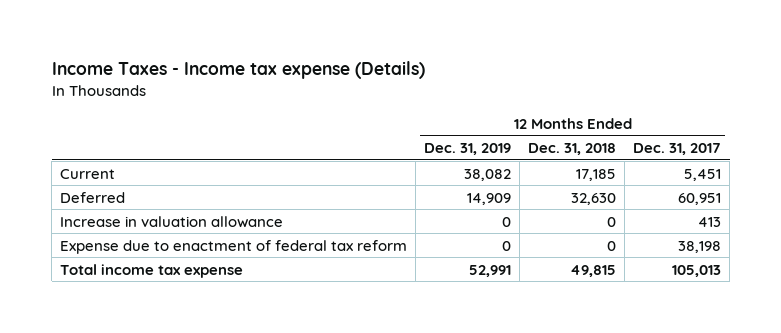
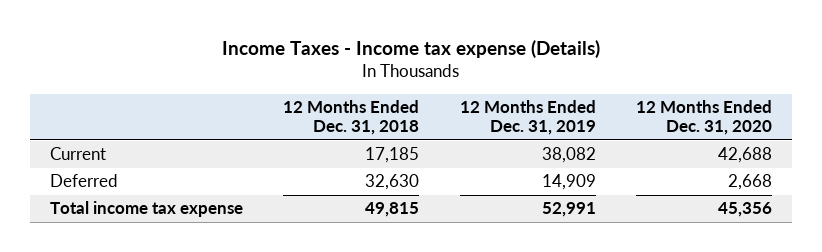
- | 12 Months Ended Dec. 31, 2019 | 12 Months Ended Dec. 31, 2018 | 12 Months Ended Dec. 31, 2017
+ | 12 Months Ended Dec. 31, 2018 | 12 Months Ended Dec. 31, 2019 | 12 Months Ended Dec. 31, 2020
- Increase in valuation allowance | 0 | 0 | 413
- Expense due to enactment of federal tax reform | 0 | 0 | 38,198

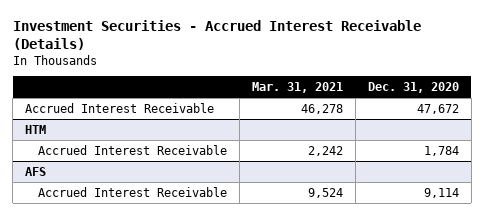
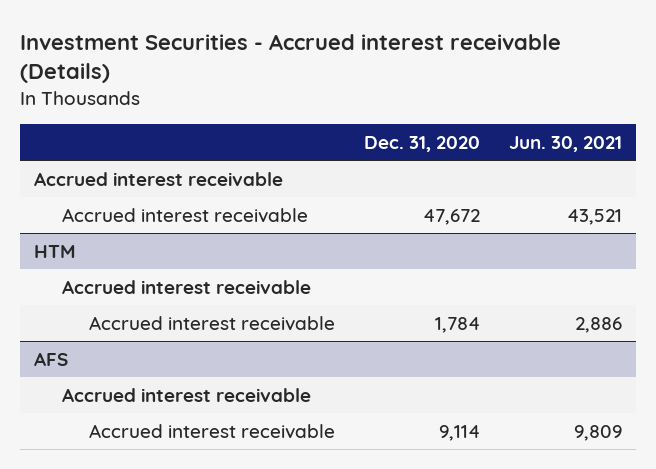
- Investment Securities - Accrued Interest Receivable (Details)
+ Investment Securities - Accrued interest receivable (Details)
- | Mar. 31, 2021 | Dec. 31, 2020
+ | Dec. 31, 2020 | Jun. 30, 2021
- Accrued Interest Receivable | 46,278 | 47,672
+ Accrued interest receivable
+ Accrued interest receivable | 47,672 | 43,521
@ HTM
- Accrued Interest Receivable | 2,242 | 1,784
+ Accrued interest receivable
+ Accrued interest receivable | 1,784 | 2,886
@ AFS
- Accrued Interest Receivable | 9,524 | 9,114
+ Accrued interest receivable
+ Accrued interest receivable | 9,114 | 9,809

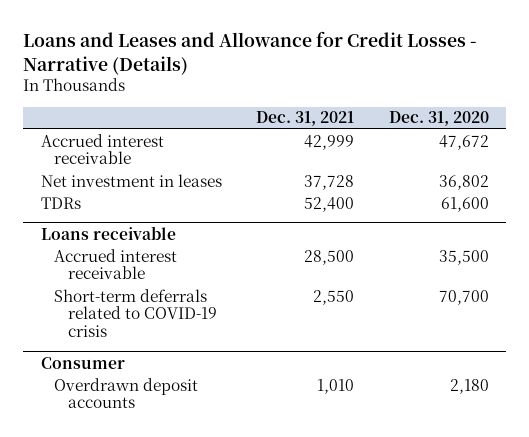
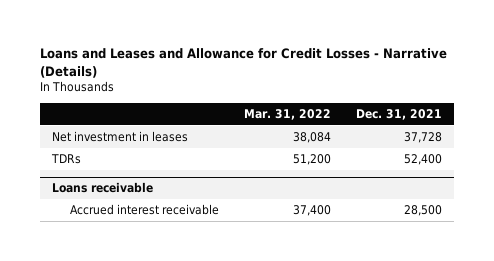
- | Dec. 31, 2021 | Dec. 31, 2020
+ | Mar. 31, 2022 | Dec. 31, 2021
- Accrued interest receivable | 42,999 | 47,672
@ Loans receivable
- Short-term deferrals related to COVID-19 crisis | 2,550 | 70,700
- Consumer
- Overdrawn deposit accounts | 1,010 | 2,180

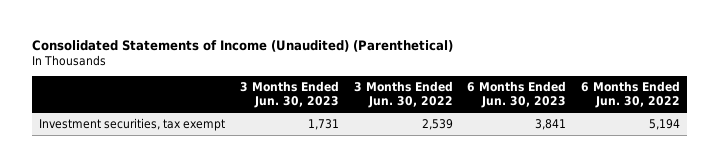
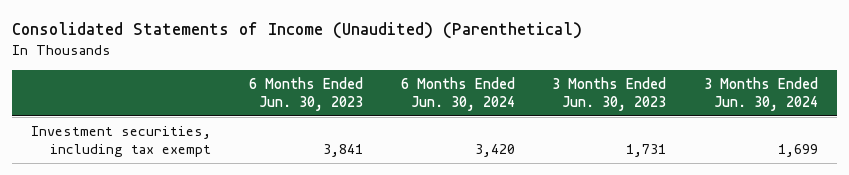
- | 3 Months Ended Jun. 30, 2023 | 3 Months Ended Jun. 30, 2022 | 6 Months Ended Jun. 30, 2023 | 6 Months Ended Jun. 30, 2022
+ | 6 Months Ended Jun. 30, 2023 | 6 Months Ended Jun. 30, 2024 | 3 Months Ended Jun. 30, 2023 | 3 Months Ended Jun. 30, 2024
- Investment securities, tax exempt | 1,731 | 2,539 | 3,841 | 5,194
+ Investment securities, including tax exempt | 3,841 | 3,420 | 1,731 | 1,699

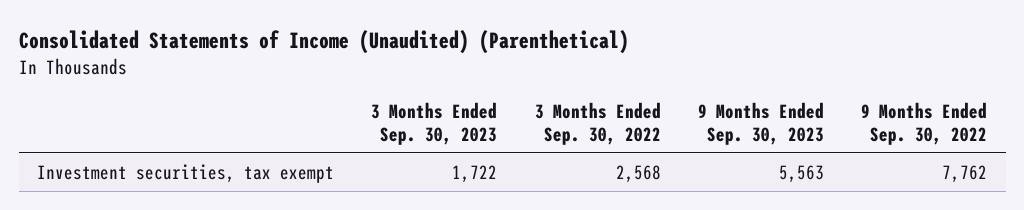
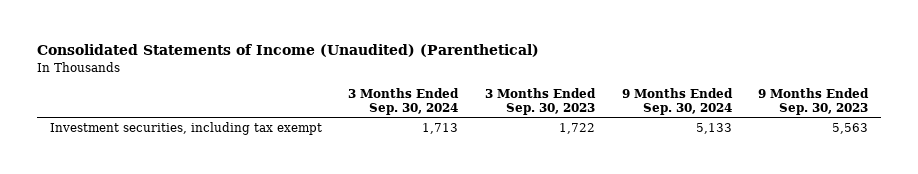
- | 3 Months Ended Sep. 30, 2023 | 3 Months Ended Sep. 30, 2022 | 9 Months Ended Sep. 30, 2023 | 9 Months Ended Sep. 30, 2022
+ | 3 Months Ended Sep. 30, 2024 | 3 Months Ended Sep. 30, 2023 | 9 Months Ended Sep. 30, 2024 | 9 Months Ended Sep. 30, 2023
- Investment securities, tax exempt | 1,722 | 2,568 | 5,563 | 7,762
+ Investment securities, including tax exempt | 1,713 | 1,722 | 5,133 | 5,563

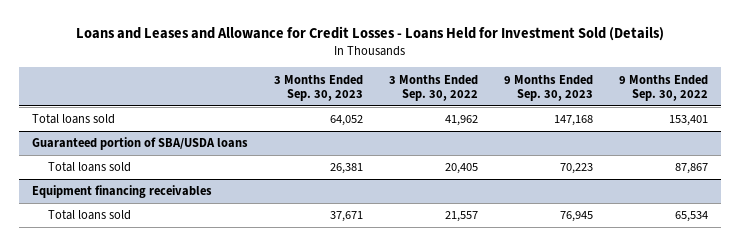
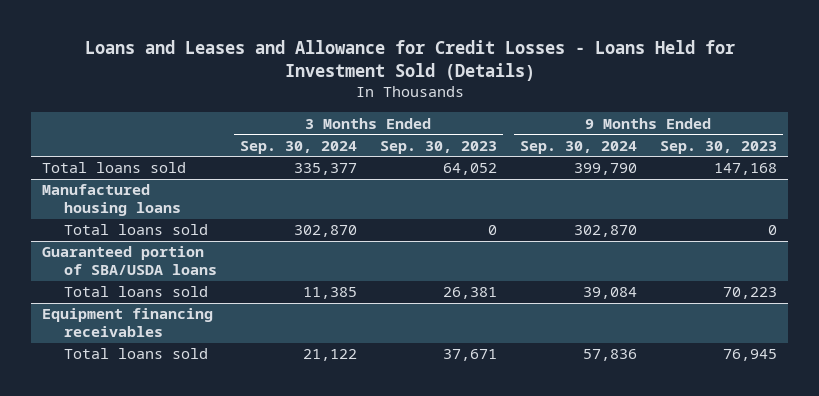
- | 3 Months Ended Sep. 30, 2023 | 3 Months Ended Sep. 30, 2022 | 9 Months Ended Sep. 30, 2023 | 9 Months Ended Sep. 30, 2022
+ | 3 Months Ended Sep. 30, 2024 | 3 Months Ended Sep. 30, 2023 | 9 Months Ended Sep. 30, 2024 | 9 Months Ended Sep. 30, 2023
+ Manufactured housing loans
+ Total loans sold | 302,870 | 0 | 302,870 | 0

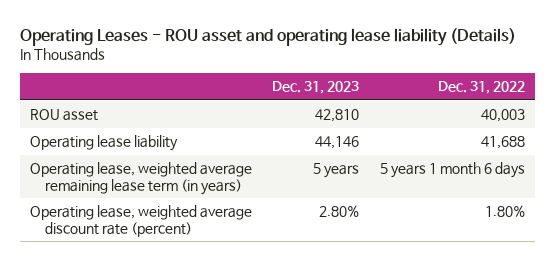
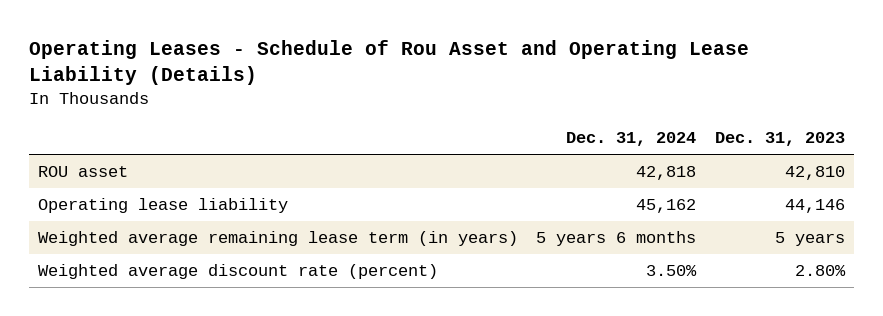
- Operating Leases - ROU asset and operating lease liability (Details)
+ Operating Leases - Schedule of Rou Asset and Operating Lease Liability (Details)
- | Dec. 31, 2023 | Dec. 31, 2022
+ | Dec. 31, 2024 | Dec. 31, 2023
- Operating lease, weighted average remaining lease term (in years) | 5 years | 5 years 1 month 6 days
- Operating lease, weighted average discount rate (percent) | 2.80% | 1.80%
+ Weighted average remaining lease term (in years) | 5 years 6 months | 5 years
+ Weighted average discount rate (percent) | 3.50% | 2.80%

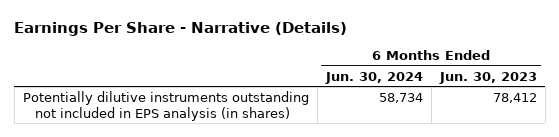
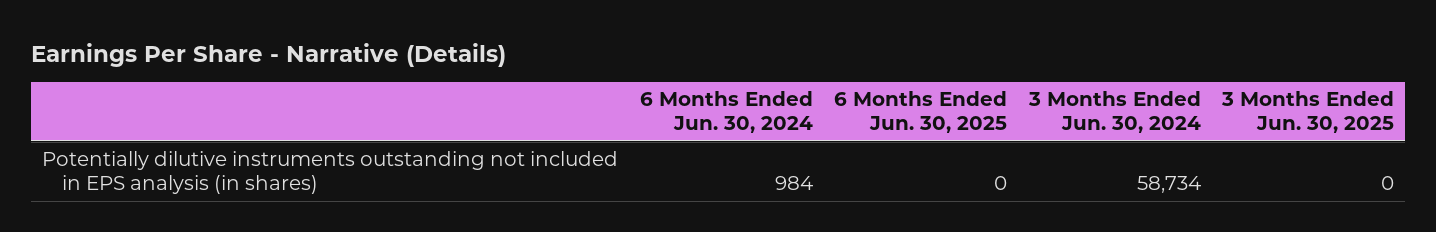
- | 6 Months Ended Jun. 30, 2024 | 6 Months Ended Jun. 30, 2023
+ | 6 Months Ended Jun. 30, 2024 | 6 Months Ended Jun. 30, 2025 | 3 Months Ended Jun. 30, 2024 | 3 Months Ended Jun. 30, 2025
- Potentially dilutive instruments outstanding not included in EPS analysis (in shares) | 58,734 | 78,412
+ Potentially dilutive instruments outstanding not included in EPS analysis (in shares) | 984 | 0 | 58,734 | 0

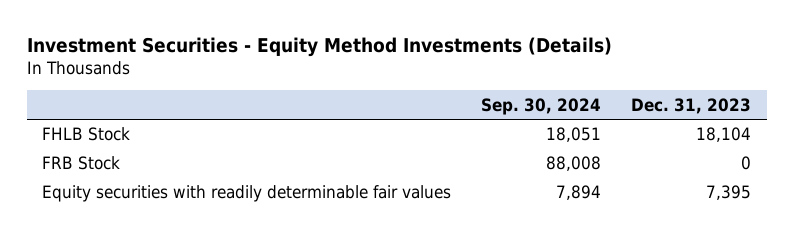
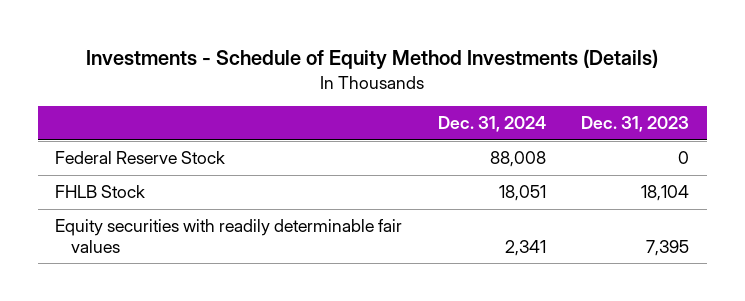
- Investment Securities - Equity Method Investments (Details)
+ Investments - Schedule of Equity Method Investments (Details)
- | Sep. 30, 2024 | Dec. 31, 2023
+ | Dec. 31, 2024 | Dec. 31, 2023
+ Federal Reserve Stock | 88,008 | 0
- FRB Stock | 88,008 | 0

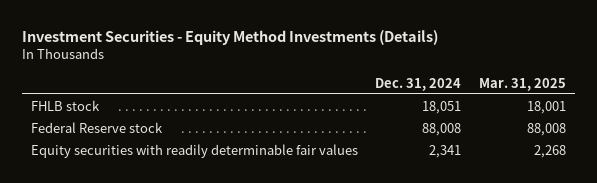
- Investments - Schedule of Equity Method Investments (Details)
+ Investment Securities - Equity Method Investments (Details)
- | Dec. 31, 2024 | Dec. 31, 2023
+ | Dec. 31, 2024 | Mar. 31, 2025
- Federal Reserve Stock | 88,008 | 0
- FHLB Stock | 18,051 | 18,104
+ FHLB stock | 18,051 | 18,001
+ Federal Reserve stock | 88,008 | 88,008

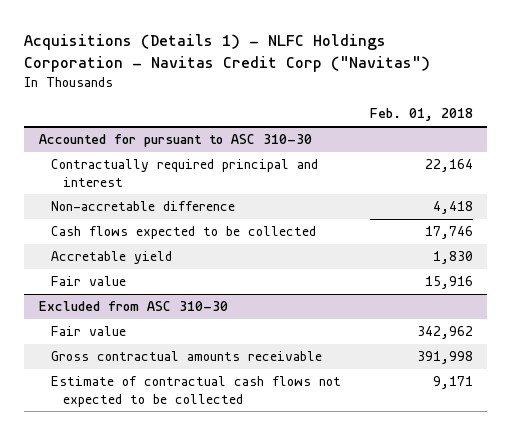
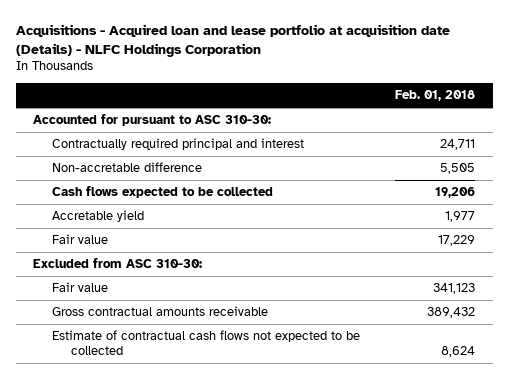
- Acquisitions (Details 1) - NLFC Holdings Corporation - Navitas Credit Corp ("Navitas")
+ Acquisitions - Acquired loan and lease portfolio at acquisition date (Details) - NLFC Holdings Corporation
- Accounted for pursuant to ASC 310-30
- Contractually required principal and interest | 22,164
- Non-accretable difference | 4,418
- Cash flows expected to be collected | 17,746
- Accretable yield | 1,830
- Fair value | 15,916
- Excluded from ASC 310-30
- Fair value | 342,962
- Gross contractual amounts receivable | 391,998
- Estimate of contractual cash flows not expected to be collected | 9,171
+ Accounted for pursuant to ASC 310-30:
+ Contractually required principal and interest | 24,711
+ Non-accretable difference | 5,505
+ Cash flows expected to be collected | 19,206
+ Accretable yield | 1,977
+ Fair value | 17,229
+ Excluded from ASC 310-30:
+ Fair value | 341,123
+ Gross contractual amounts receivable | 389,432
+ Estimate of contractual cash flows not expected to be collected | 8,624

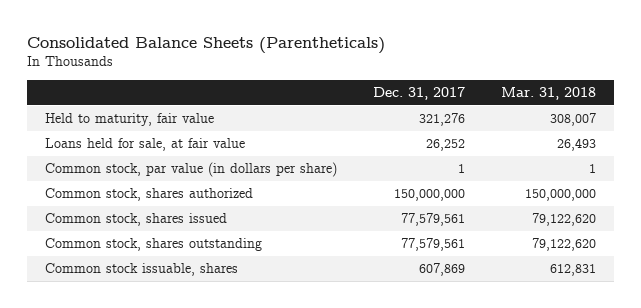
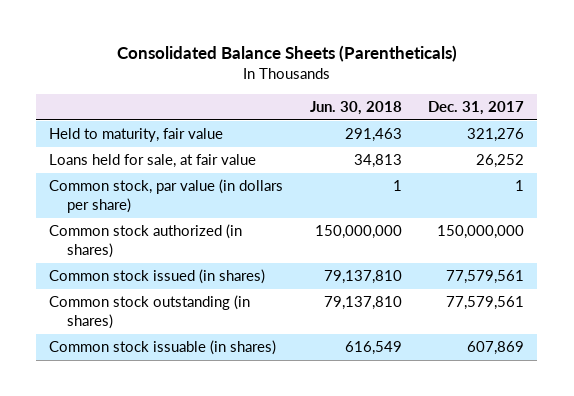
- | Dec. 31, 2017 | Mar. 31, 2018
+ | Jun. 30, 2018 | Dec. 31, 2017
- Common stock, shares authorized | 150,000,000 | 150,000,000
- Common stock, shares issued | 77,579,561 | 79,122,620
- Common stock, shares outstanding | 77,579,561 | 79,122,620
- Common stock issuable, shares | 607,869 | 612,831
+ Common stock authorized (in shares) | 150,000,000 | 150,000,000
+ Common stock issued (in shares) | 79,137,810 | 77,579,561
+ Common stock outstanding (in shares) | 79,137,810 | 77,579,561
+ Common stock issuable (in shares) | 616,549 | 607,869

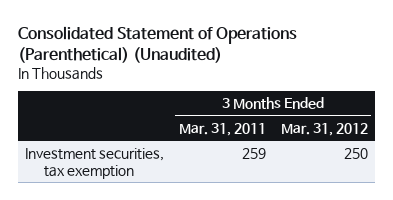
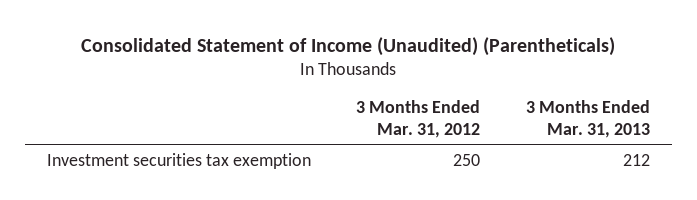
- Consolidated Statement of Operations (Parenthetical) (Unaudited)
+ Consolidated Statement of Income (Unaudited) (Parentheticals)
- | 3 Months Ended Mar. 31, 2011 | 3 Months Ended Mar. 31, 2012
+ | 3 Months Ended Mar. 31, 2012 | 3 Months Ended Mar. 31, 2013
- Investment securities, tax exemption | 259 | 250
+ Investment securities tax exemption | 250 | 212

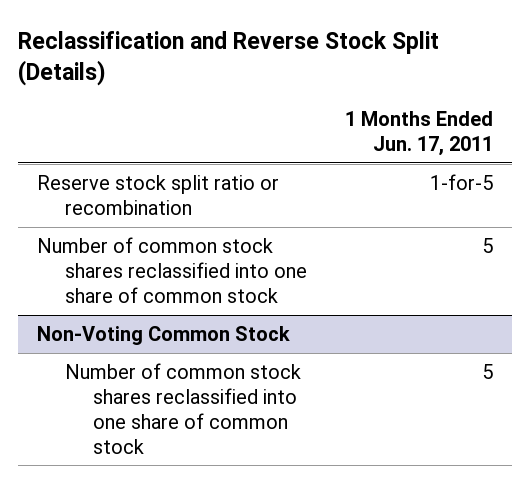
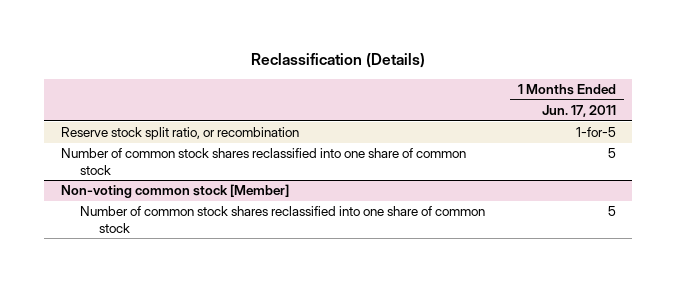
- Reclassification and Reverse Stock Split (Details)
+ Reclassification (Details)
- Reserve stock split ratio or recombination | 1-for-5
+ Reserve stock split ratio, or recombination | 1-for-5
- Non-Voting Common Stock
+ Non-voting common stock [Member]

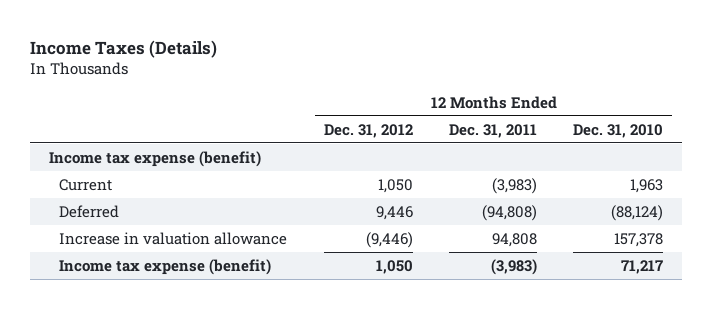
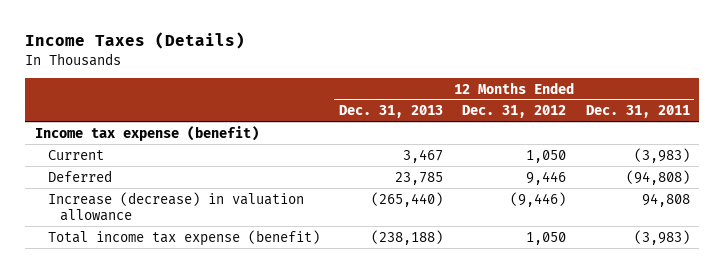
- | 12 Months Ended Dec. 31, 2012 | 12 Months Ended Dec. 31, 2011 | 12 Months Ended Dec. 31, 2010
+ | 12 Months Ended Dec. 31, 2013 | 12 Months Ended Dec. 31, 2012 | 12 Months Ended Dec. 31, 2011
- Increase in valuation allowance | (9,446) | 94,808 | 157,378
- Income tax expense (benefit) | 1,050 | (3,983) | 71,217
+ Increase (decrease) in valuation allowance | (265,440) | (9,446) | 94,808
+ Total income tax expense (benefit) | (238,188) | 1,050 | (3,983)

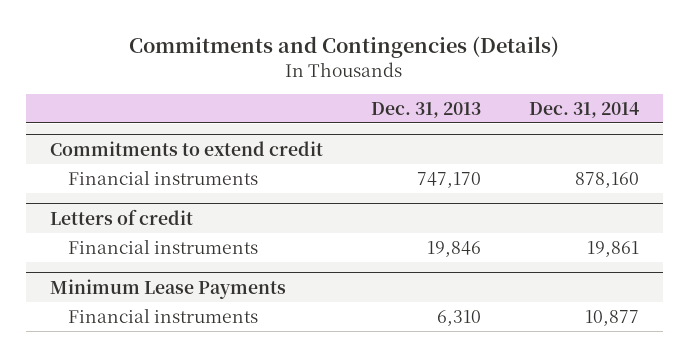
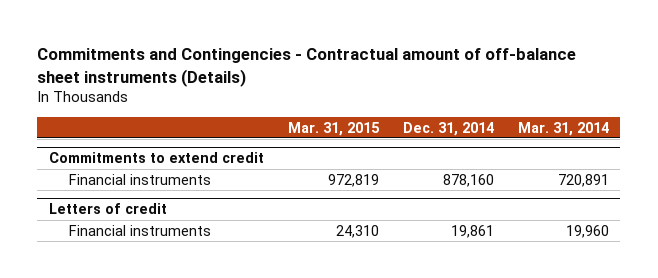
- Commitments and Contingencies (Details)
+ Commitments and Contingencies - Contractual amount of off-balance sheet instruments (Details)
- | Dec. 31, 2013 | Dec. 31, 2014
+ | Mar. 31, 2015 | Dec. 31, 2014 | Mar. 31, 2014
- Minimum Lease Payments
- Financial instruments | 6,310 | 10,877

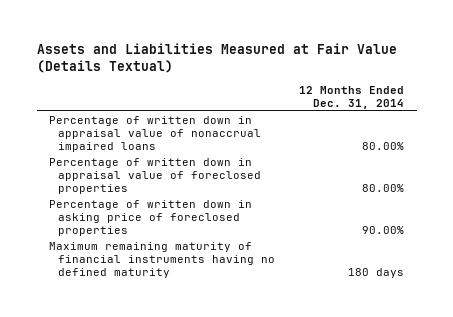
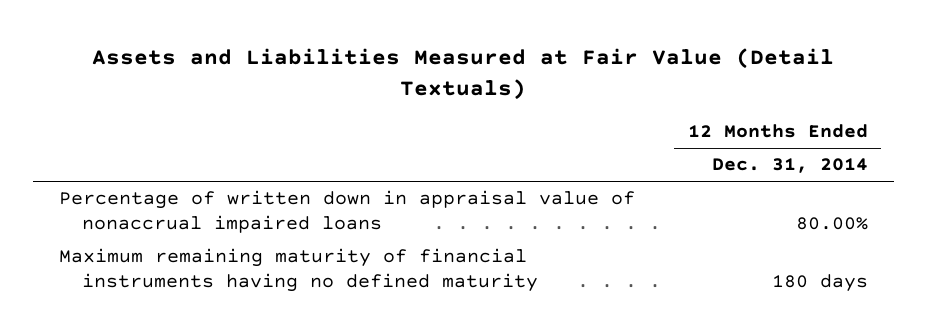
- Assets and Liabilities Measured at Fair Value (Details Textual)
+ Assets and Liabilities Measured at Fair Value (Detail Textuals)
- Percentage of written down in appraisal value of foreclosed properties | 80.00%
- Percentage of written down in asking price of foreclosed properties | 90.00%

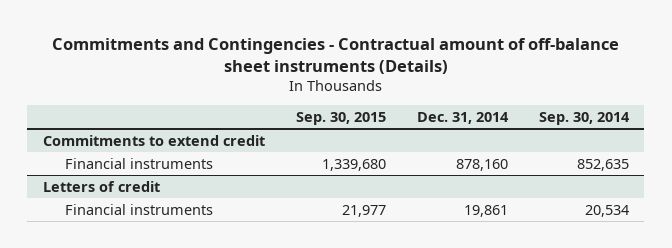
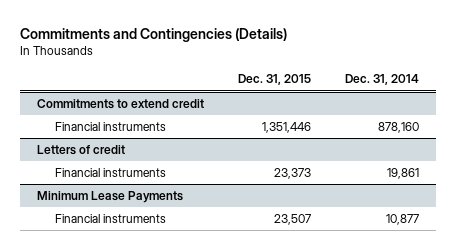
- Commitments and Contingencies - Contractual amount of off-balance sheet instruments (Details)
+ Commitments and Contingencies (Details)
- | Sep. 30, 2015 | Dec. 31, 2014 | Sep. 30, 2014
+ | Dec. 31, 2015 | Dec. 31, 2014
+ Minimum Lease Payments
+ Financial instruments | 23,507 | 10,877

